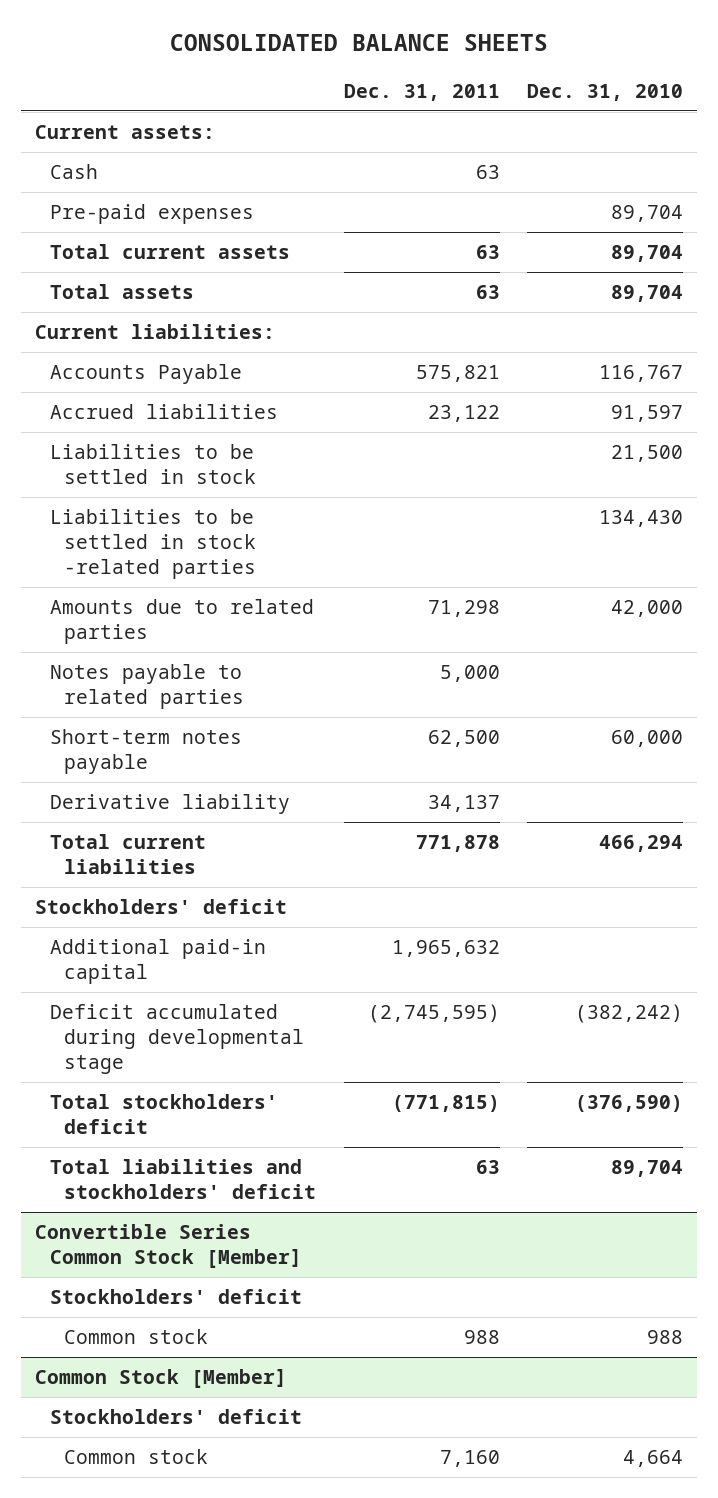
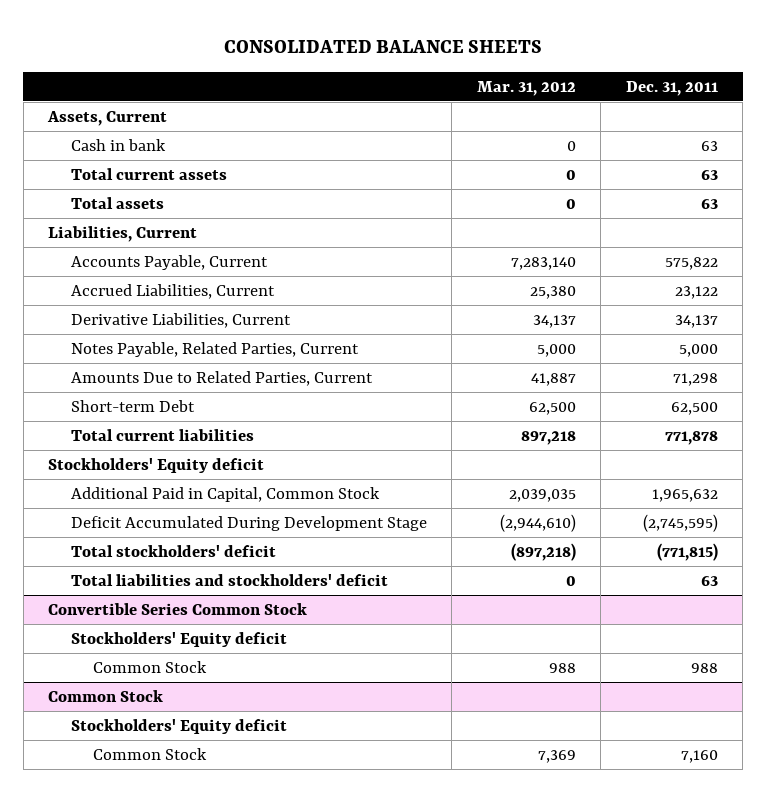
- | Dec. 31, 2011 | Dec. 31, 2010
+ | Mar. 31, 2012 | Dec. 31, 2011
- Current assets:
- Cash | 63 |
- Pre-paid expenses | | 89,704
+ Assets, Current
+ Cash in bank | 0 | 63
- Current liabilities:
- Accounts Payable | 575,821 | 116,767
- Accrued liabilities | 23,122 | 91,597
- Liabilities to be settled in stock | | 21,500
- Liabilities to be settled in stock -related parties | | 134,430
- Amounts due to related parties | 71,298 | 42,000
- Notes payable to related parties | 5,000 |
- Short-term notes payable | 62,500 | 60,000
- Derivative liability | 34,137 |
+ Liabilities, Current
+ Accounts Payable, Current | 7,283,140 | 575,822
+ Accrued Liabilities, Current | 25,380 | 23,122
+ Derivative Liabilities, Current | 34,137 | 34,137
+ Notes Payable, Related Parties, Current | 5,000 | 5,000
+ Amounts Due to Related Parties, Current | 41,887 | 71,298
+ Short-term Debt | 62,500 | 62,500
- Stockholders' deficit
- Additional paid-in capital | 1,965,632 |
- Deficit accumulated during developmental stage | (2,745,595) | (382,242)
+ Stockholders' Equity deficit
+ Additional Paid in Capital, Common Stock | 2,039,035 | 1,965,632
+ Deficit Accumulated During Development Stage | (2,944,610) | (2,745,595)
- Convertible Series Common Stock [Member]
- Stockholders' deficit
- Common stock | 988 | 988
- Common Stock [Member]
- Stockholders' deficit
- Common stock | 7,160 | 4,664
+ Convertible Series Common Stock
+ Stockholders' Equity deficit
+ Common Stock | 988 | 988
+ Common Stock
+ Stockholders' Equity deficit
+ Common Stock | 7,369 | 7,160

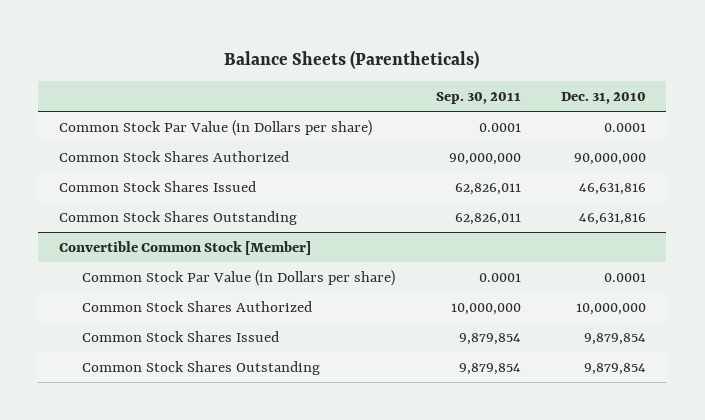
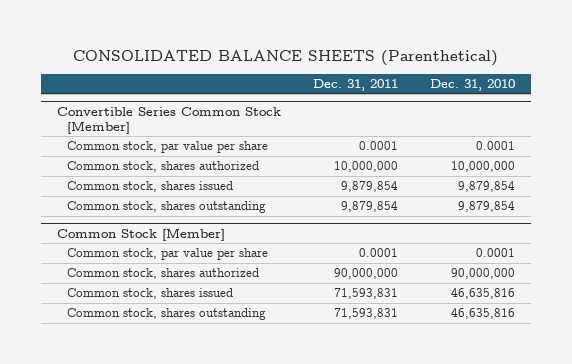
- Balance Sheets (Parentheticals)
+ CONSOLIDATED BALANCE SHEETS (Parenthetical)
- | Sep. 30, 2011 | Dec. 31, 2010
+ | Dec. 31, 2011 | Dec. 31, 2010
- Common Stock Par Value (in Dollars per share) | 0.0001 | 0.0001
- Common Stock Shares Authorized | 90,000,000 | 90,000,000
- Common Stock Shares Issued | 62,826,011 | 46,631,816
- Common Stock Shares Outstanding | 62,826,011 | 46,631,816
- Convertible Common Stock [Member]
- Common Stock Par Value (in Dollars per share) | 0.0001 | 0.0001
- Common Stock Shares Authorized | 10,000,000 | 10,000,000
- Common Stock Shares Issued | 9,879,854 | 9,879,854
- Common Stock Shares Outstanding | 9,879,854 | 9,879,854
+ Convertible Series Common Stock [Member]
+ Common stock, par value per share | 0.0001 | 0.0001
+ Common stock, shares authorized | 10,000,000 | 10,000,000
+ Common stock, shares issued | 9,879,854 | 9,879,854
+ Common stock, shares outstanding | 9,879,854 | 9,879,854
+ Common Stock [Member]
+ Common stock, par value per share | 0.0001 | 0.0001
+ Common stock, shares authorized | 90,000,000 | 90,000,000
+ Common stock, shares issued | 71,593,831 | 46,635,816
+ Common stock, shares outstanding | 71,593,831 | 46,635,816

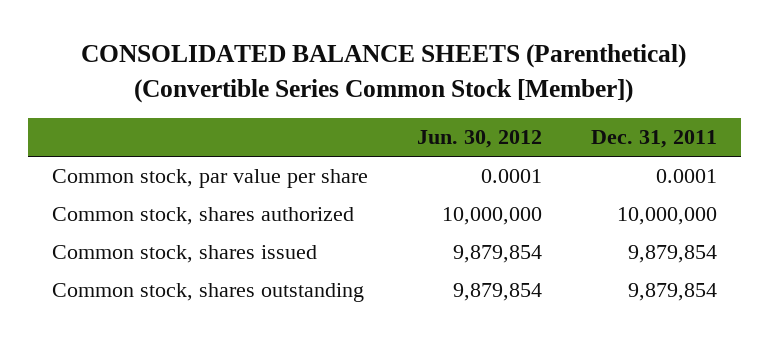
- CONSOLIDATED BALANCE SHEETS (Parenthetical)
+ CONSOLIDATED BALANCE SHEETS (Parenthetical) (Convertible Series Common Stock [Member])
- | Dec. 31, 2011 | Dec. 31, 2010
+ | Jun. 30, 2012 | Dec. 31, 2011
- Convertible Series Common Stock [Member]
- Common Stock [Member]
- Common stock, par value per share | 0.0001 | 0.0001
- Common stock, shares authorized | 90,000,000 | 90,000,000
- Common stock, shares issued | 71,593,831 | 46,635,816
- Common stock, shares outstanding | 71,593,831 | 46,635,816

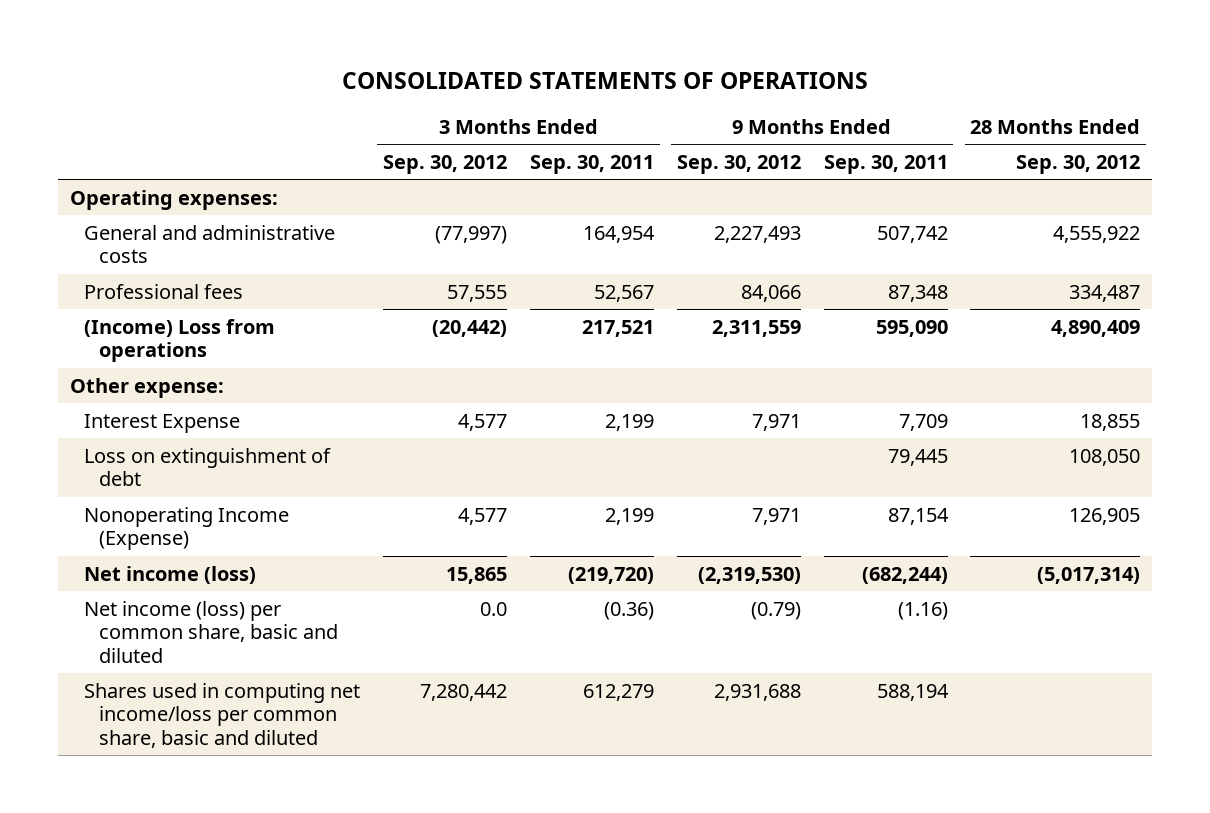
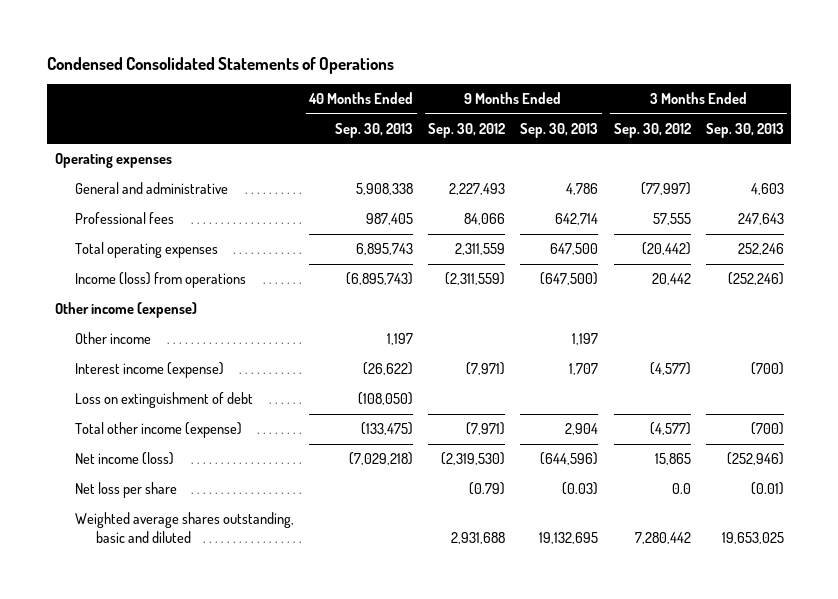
- CONSOLIDATED STATEMENTS OF OPERATIONS
+ Condensed Consolidated Statements of Operations
- | 3 Months Ended Sep. 30, 2012 | 3 Months Ended Sep. 30, 2011 | 9 Months Ended Sep. 30, 2012 | 9 Months Ended Sep. 30, 2011 | 28 Months Ended Sep. 30, 2012
+ | 40 Months Ended Sep. 30, 2013 | 9 Months Ended Sep. 30, 2012 | 9 Months Ended Sep. 30, 2013 | 3 Months Ended Sep. 30, 2012 | 3 Months Ended Sep. 30, 2013
- Operating expenses:
- General and administrative costs | (77,997) | 164,954 | 2,227,493 | 507,742 | 4,555,922
+ Operating expenses
+ General and administrative | 5,908,338 | 2,227,493 | 4,786 | (77,997) | 4,603
- (Income) Loss from operations | (20,442) | 217,521 | 2,311,559 | 595,090 | 4,890,409
- Other expense:
- Interest Expense | 4,577 | 2,199 | 7,971 | 7,709 | 18,855
+ Total operating expenses | 6,895,743 | 2,311,559 | 647,500 | (20,442) | 252,246
+ Income (loss) from operations | (6,895,743) | (2,311,559) | (647,500) | 20,442 | (252,246)
+ Other income (expense)
+ Other income | 1,197 | | 1,197 | |
+ Interest income (expense) | (26,622) | (7,971) | 1,707 | (4,577) | (700)
- Nonoperating Income (Expense) | 4,577 | 2,199 | 7,971 | 87,154 | 126,905
+ Total other income (expense) | (133,475) | (7,971) | 2,904 | (4,577) | (700)
- Net income (loss) per common share, basic and diluted | 0.0 | (0.36) | (0.79) | (1.16) |
- Shares used in computing net income/loss per common share, basic and diluted | 7,280,442 | 612,279 | 2,931,688 | 588,194 |
+ Net loss per share | | (0.79) | (0.03) | 0.0 | (0.01)
+ Weighted average shares outstanding, basic and diluted | | 2,931,688 | 19,132,695 | 7,280,442 | 19,653,025

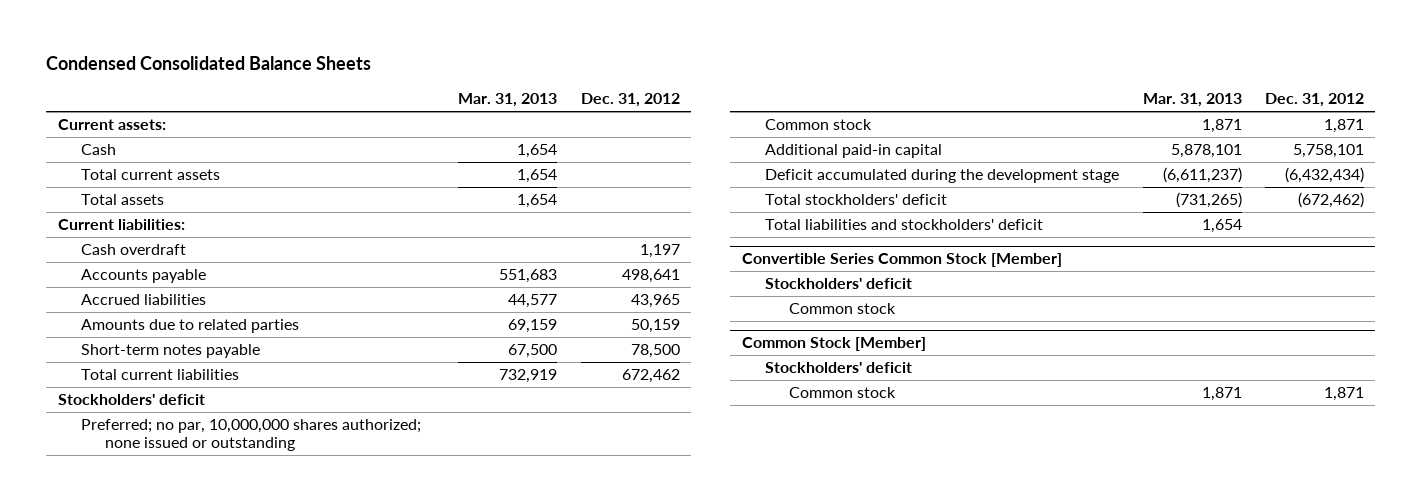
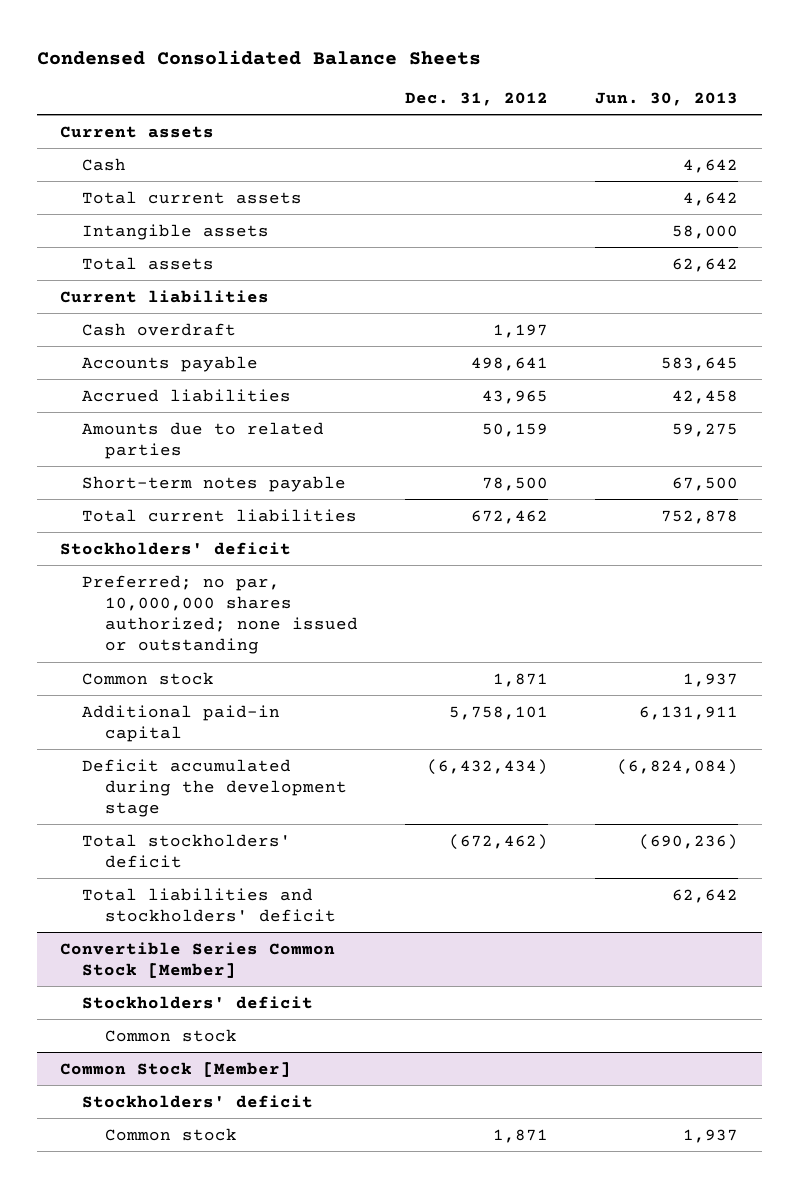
- | Mar. 31, 2013 | Dec. 31, 2012
+ | Dec. 31, 2012 | Jun. 30, 2013
- Current assets:
+ Current assets
+ Intangible assets | | 58,000
- Current liabilities:
+ Current liabilities

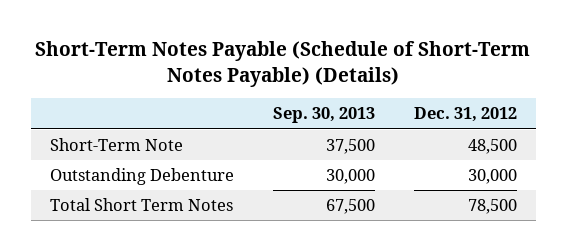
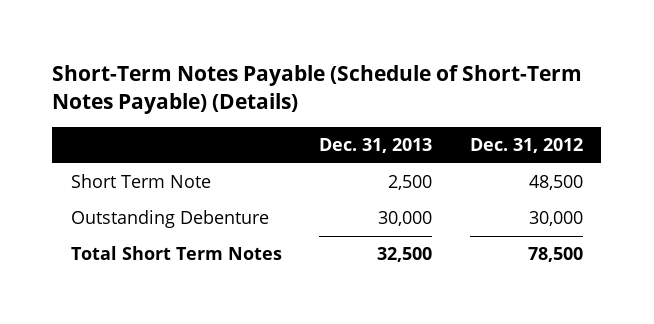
- | Sep. 30, 2013 | Dec. 31, 2012
+ | Dec. 31, 2013 | Dec. 31, 2012
- Short-Term Note | 37,500 | 48,500
+ Short Term Note | 2,500 | 48,500

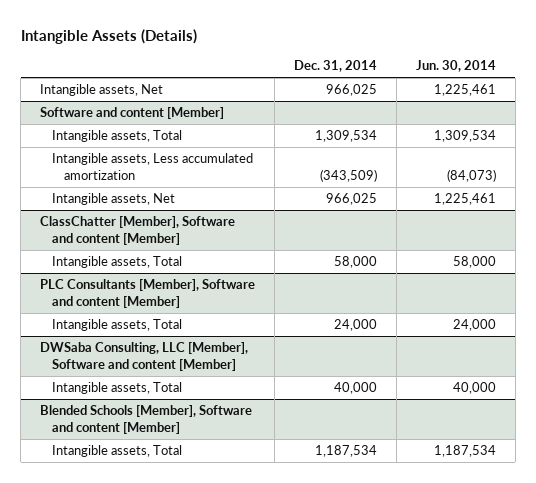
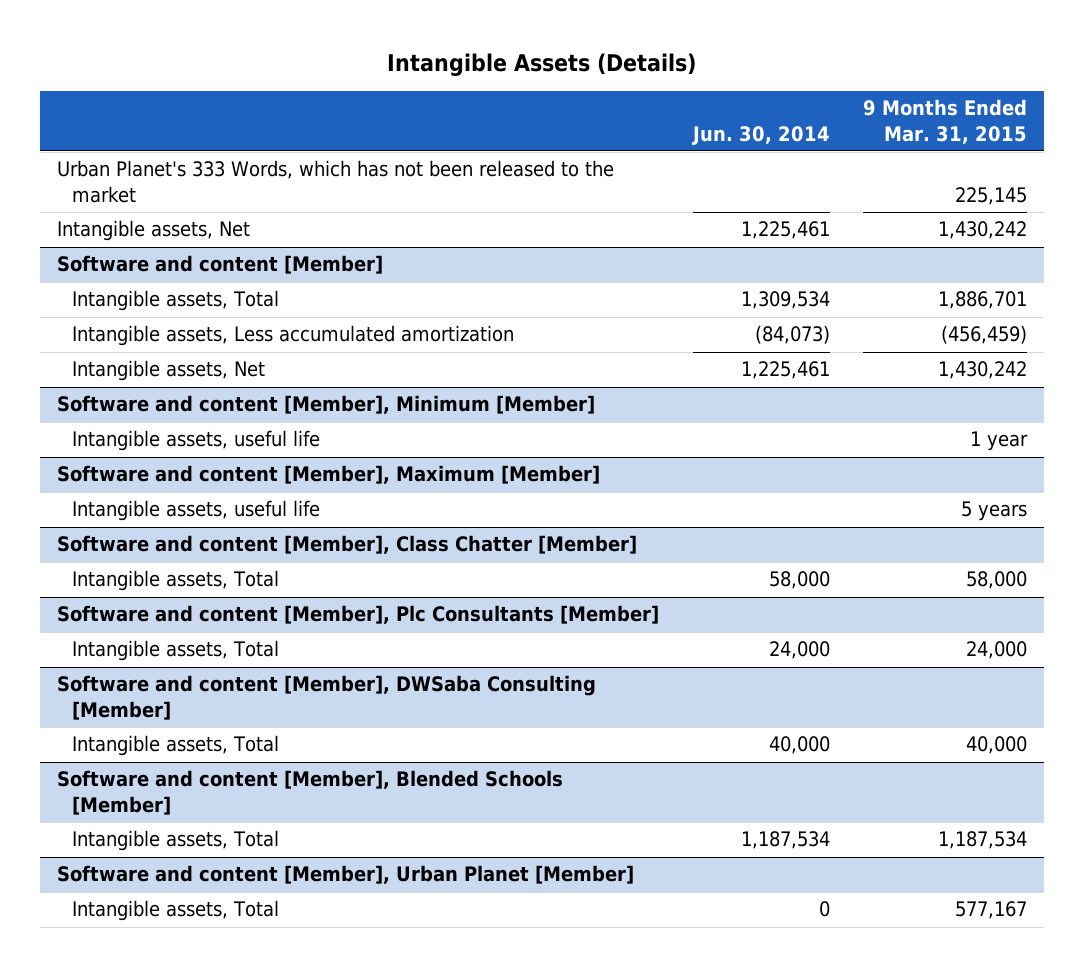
- | Dec. 31, 2014 | Jun. 30, 2014
+ | Jun. 30, 2014 | 9 Months Ended Mar. 31, 2015
+ Urban Planet's 333 Words, which has not been released to the market | | 225,145
- ClassChatter [Member], Software and content [Member]
+ Software and content [Member], Minimum [Member]
+ Intangible assets, useful life | | 1 year
+ Software and content [Member], Maximum [Member]
+ Intangible assets, useful life | | 5 years
+ Software and content [Member], Class Chatter [Member]
- PLC Consultants [Member], Software and content [Member]
+ Software and content [Member], Plc Consultants [Member]
- DWSaba Consulting, LLC [Member], Software and content [Member]
+ Software and content [Member], DWSaba Consulting [Member]
- Blended Schools [Member], Software and content [Member]
+ Software and content [Member], Blended Schools [Member]
+ Software and content [Member], Urban Planet [Member]
+ Intangible assets, Total | 0 | 577,167

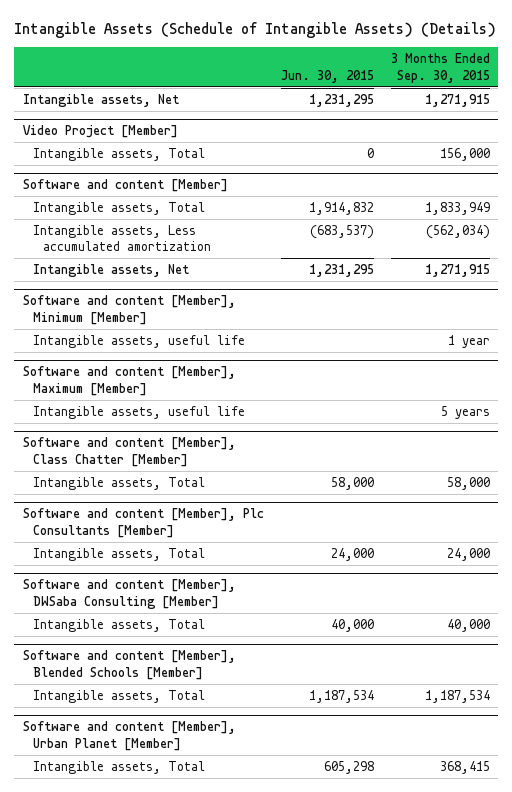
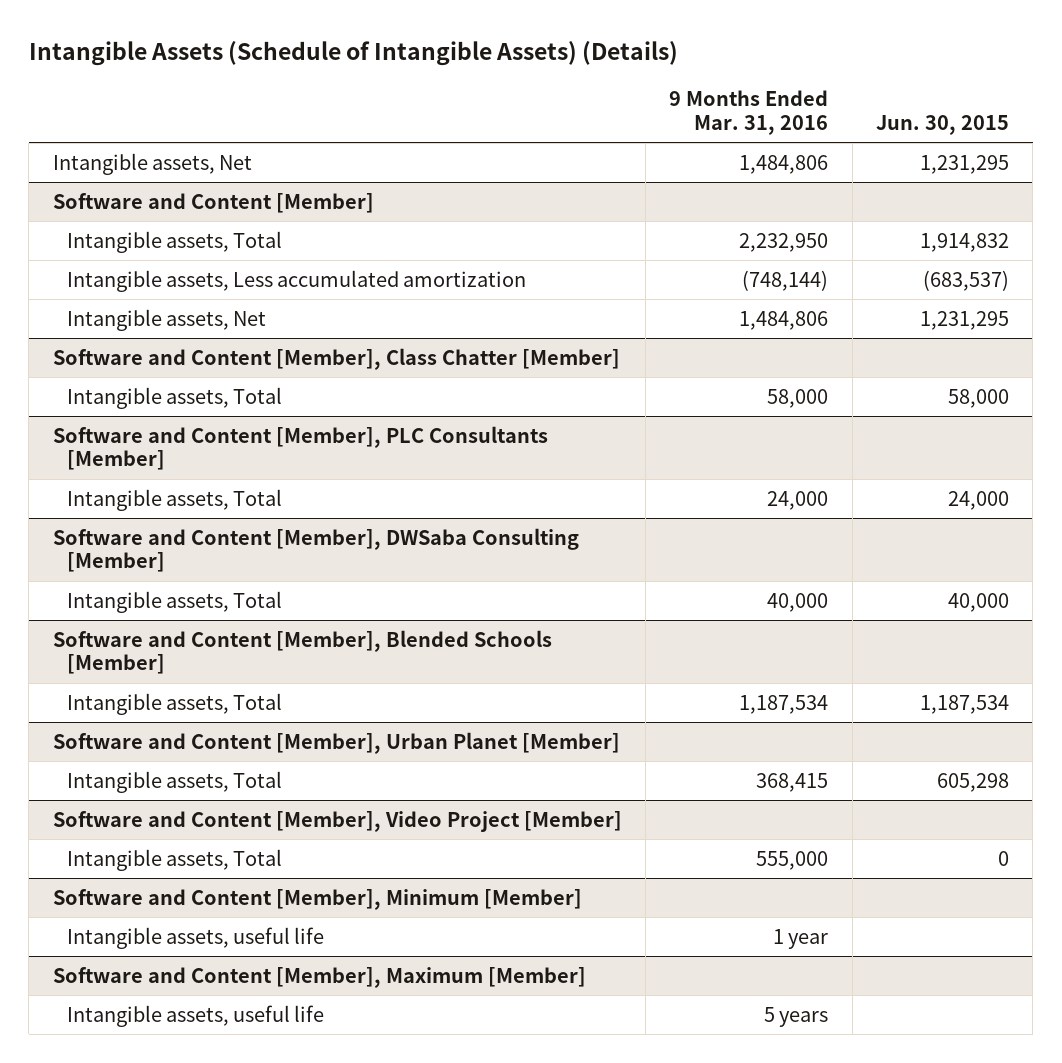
- | Jun. 30, 2015 | 3 Months Ended Sep. 30, 2015
+ | 9 Months Ended Mar. 31, 2016 | Jun. 30, 2015
- Video Project [Member]
- Intangible assets, Total | 0 | 156,000
- Software and content [Member]
+ Software and Content [Member]
- Software and content [Member], Minimum [Member]
- Intangible assets, useful life | | 1 year
- Software and content [Member], Maximum [Member]
- Intangible assets, useful life | | 5 years
- Software and content [Member], Class Chatter [Member]
+ Software and Content [Member], Class Chatter [Member]
- Software and content [Member], Plc Consultants [Member]
+ Software and Content [Member], PLC Consultants [Member]
- Software and content [Member], DWSaba Consulting [Member]
+ Software and Content [Member], DWSaba Consulting [Member]
- Software and content [Member], Blended Schools [Member]
+ Software and Content [Member], Blended Schools [Member]
- Software and content [Member], Urban Planet [Member]
+ Software and Content [Member], Urban Planet [Member]
+ Software and Content [Member], Video Project [Member]
+ Intangible assets, Total | 555,000 | 0
+ Software and Content [Member], Minimum [Member]
+ Intangible assets, useful life | 1 year |
+ Software and Content [Member], Maximum [Member]
+ Intangible assets, useful life | 5 years |

